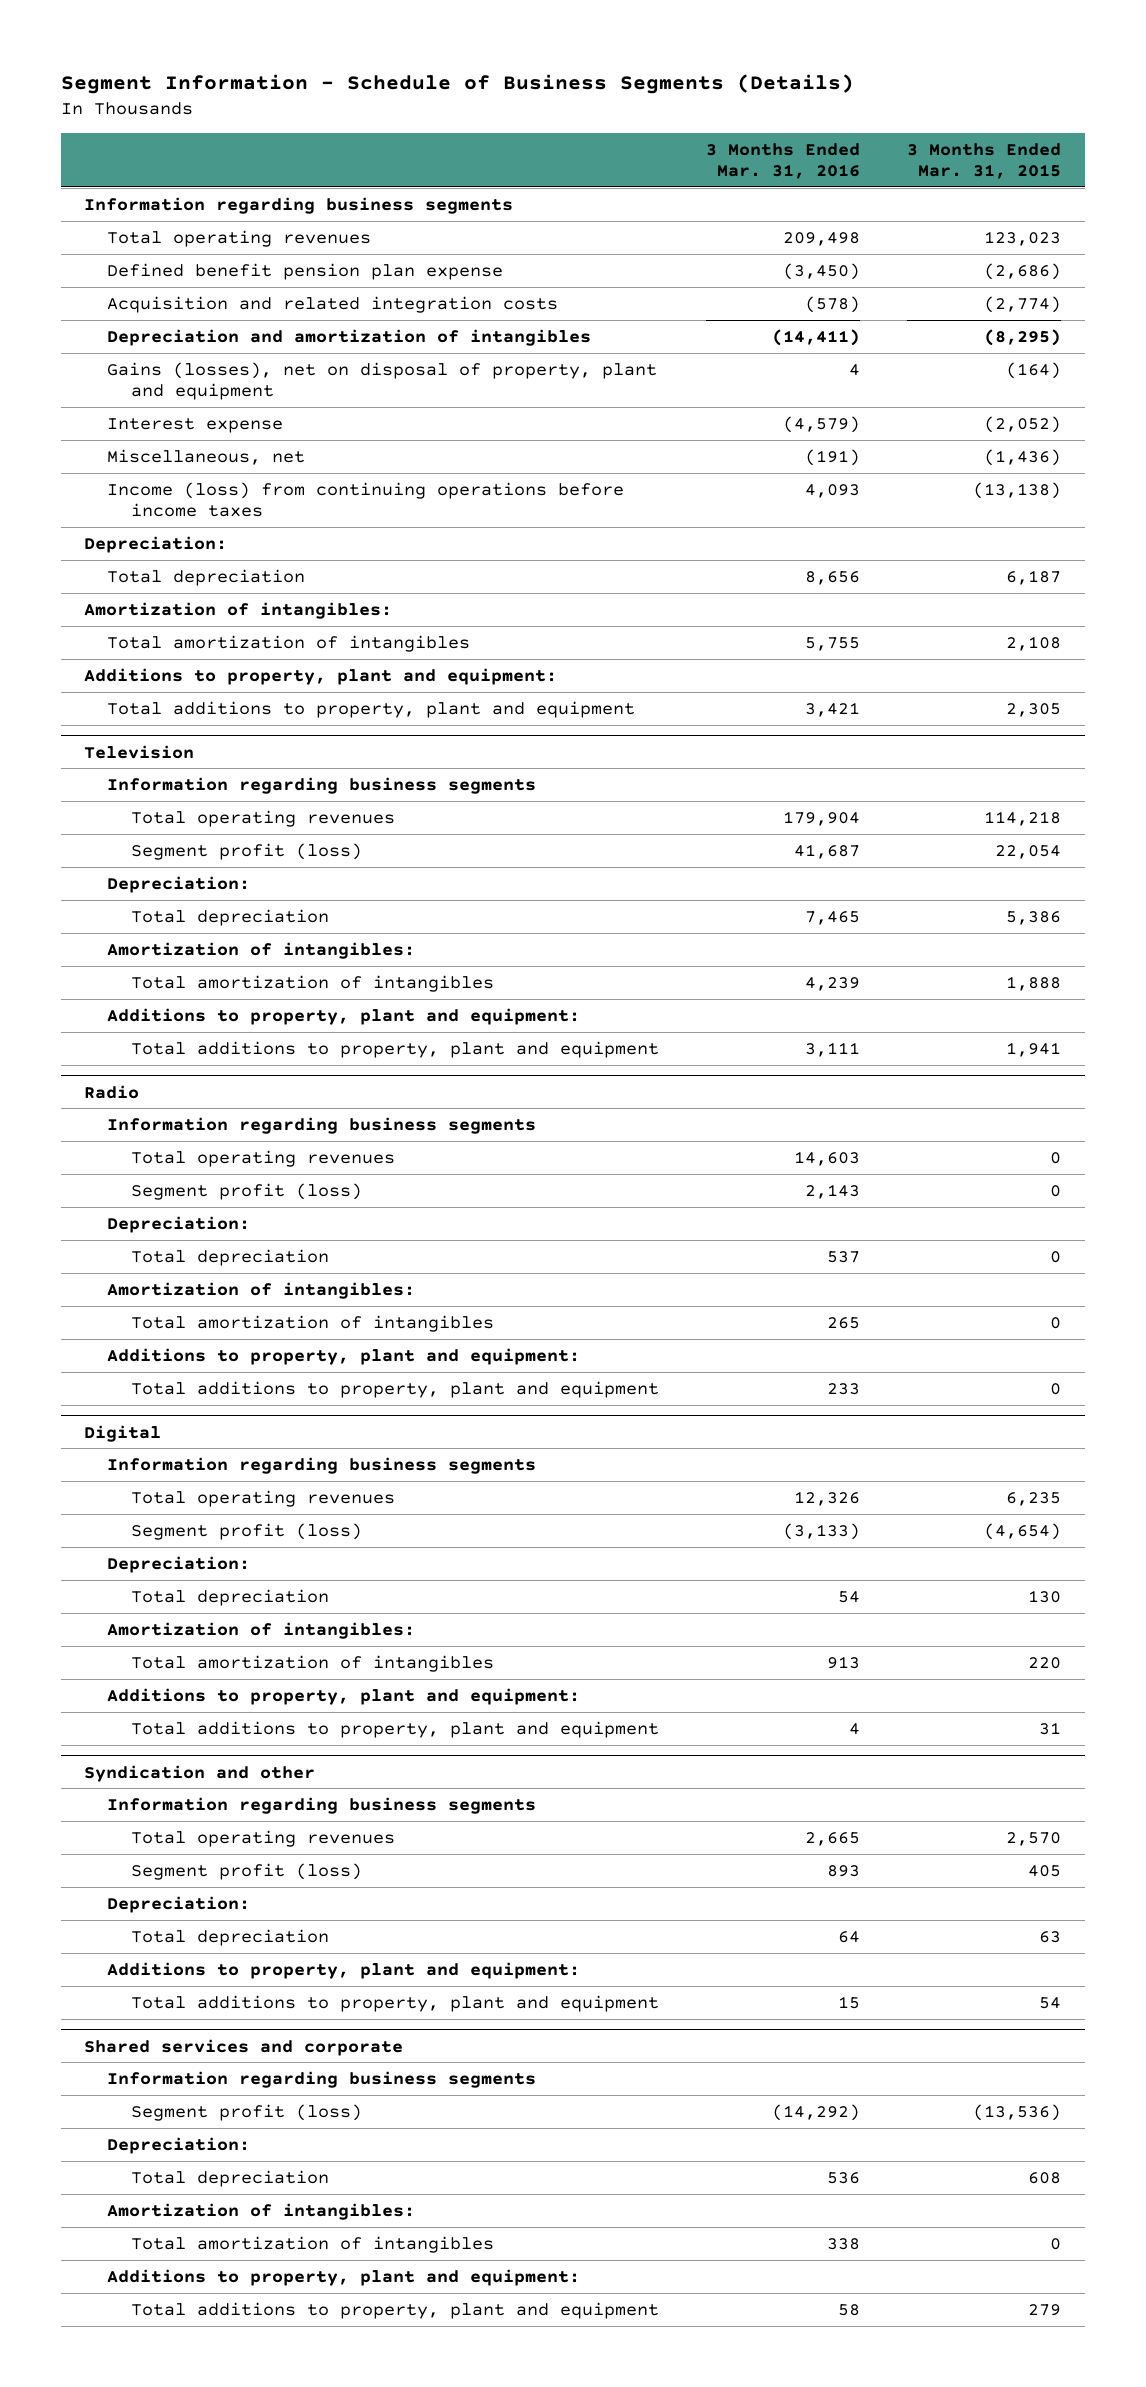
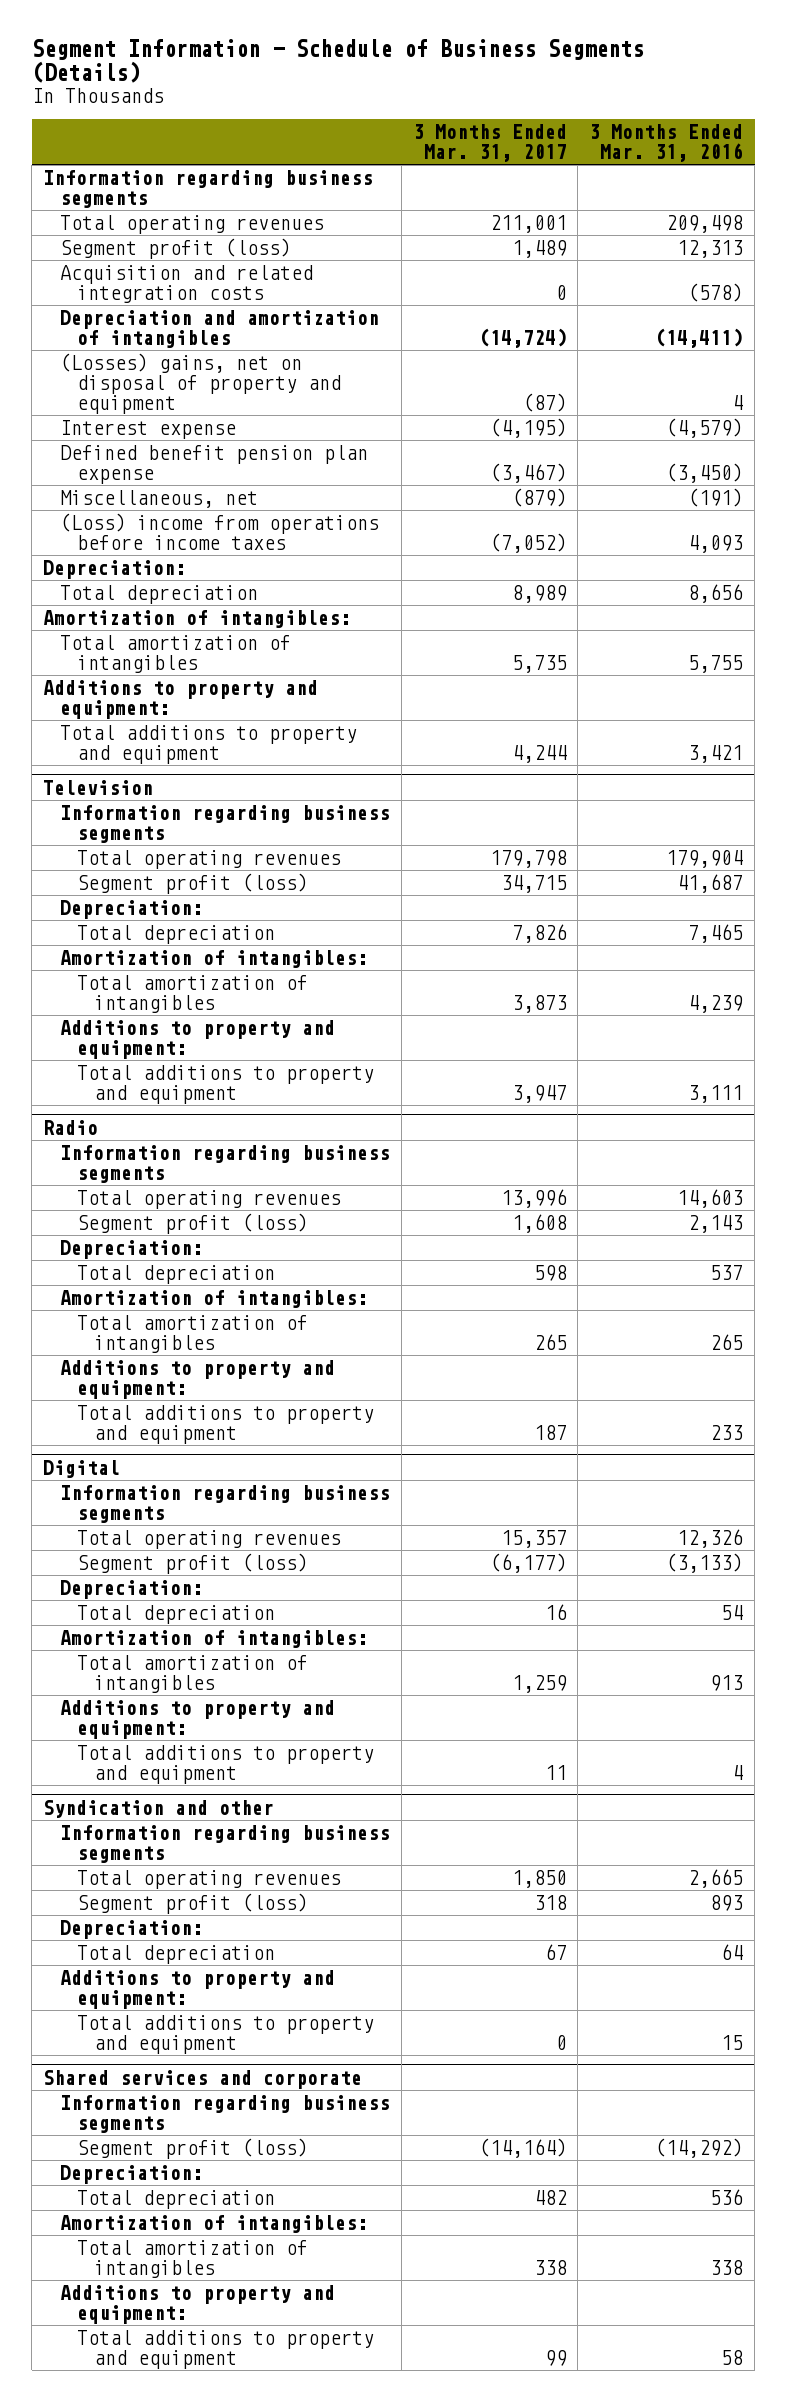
- | 3 Months Ended Mar. 31, 2016 | 3 Months Ended Mar. 31, 2015
+ | 3 Months Ended Mar. 31, 2017 | 3 Months Ended Mar. 31, 2016
+ Segment profit (loss) | 1,489 | 12,313
- Gains (losses), net on disposal of property, plant and equipment | 4 | (164)
+ (Losses) gains, net on disposal of property and equipment | (87) | 4
moved down: Defined benefit pension plan expense | (3,467) | (3,450)
- Income (loss) from continuing operations before income taxes | 4,093 | (13,138)
+ (Loss) income from operations before income taxes | (7,052) | 4,093
- Additions to property, plant and equipment:
- Total additions to property, plant and equipment | 3,421 | 2,305
+ Additions to property and equipment:
+ Total additions to property and equipment | 4,244 | 3,421
@ Television
- Additions to property, plant and equipment:
- Total additions to property, plant and equipment | 3,111 | 1,941
+ Additions to property and equipment:
+ Total additions to property and equipment | 3,947 | 3,111
@ Radio
- Additions to property, plant and equipment:
- Total additions to property, plant and equipment | 233 | 0
+ Additions to property and equipment:
+ Total additions to property and equipment | 187 | 233
@ Digital
- Additions to property, plant and equipment:
- Total additions to property, plant and equipment | 4 | 31
+ Additions to property and equipment:
+ Total additions to property and equipment | 11 | 4
@ Syndication and other
- Additions to property, plant and equipment:
- Total additions to property, plant and equipment | 15 | 54
+ Additions to property and equipment:
+ Total additions to property and equipment | 0 | 15
@ Shared services and corporate
- Additions to property, plant and equipment:
- Total additions to property, plant and equipment | 58 | 279
+ Additions to property and equipment:
+ Total additions to property and equipment | 99 | 58

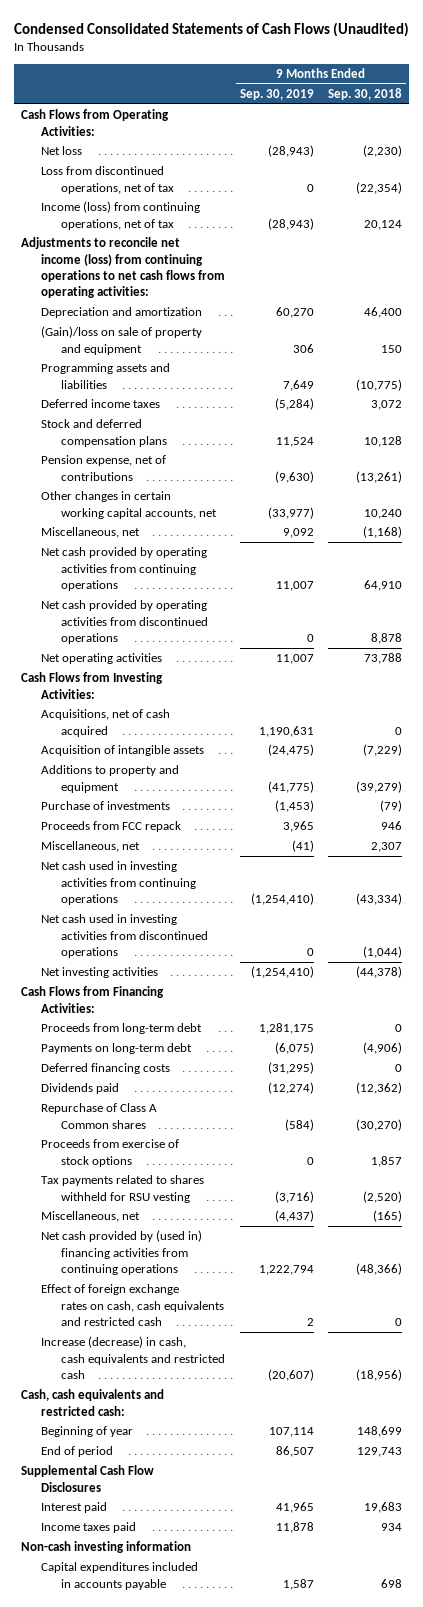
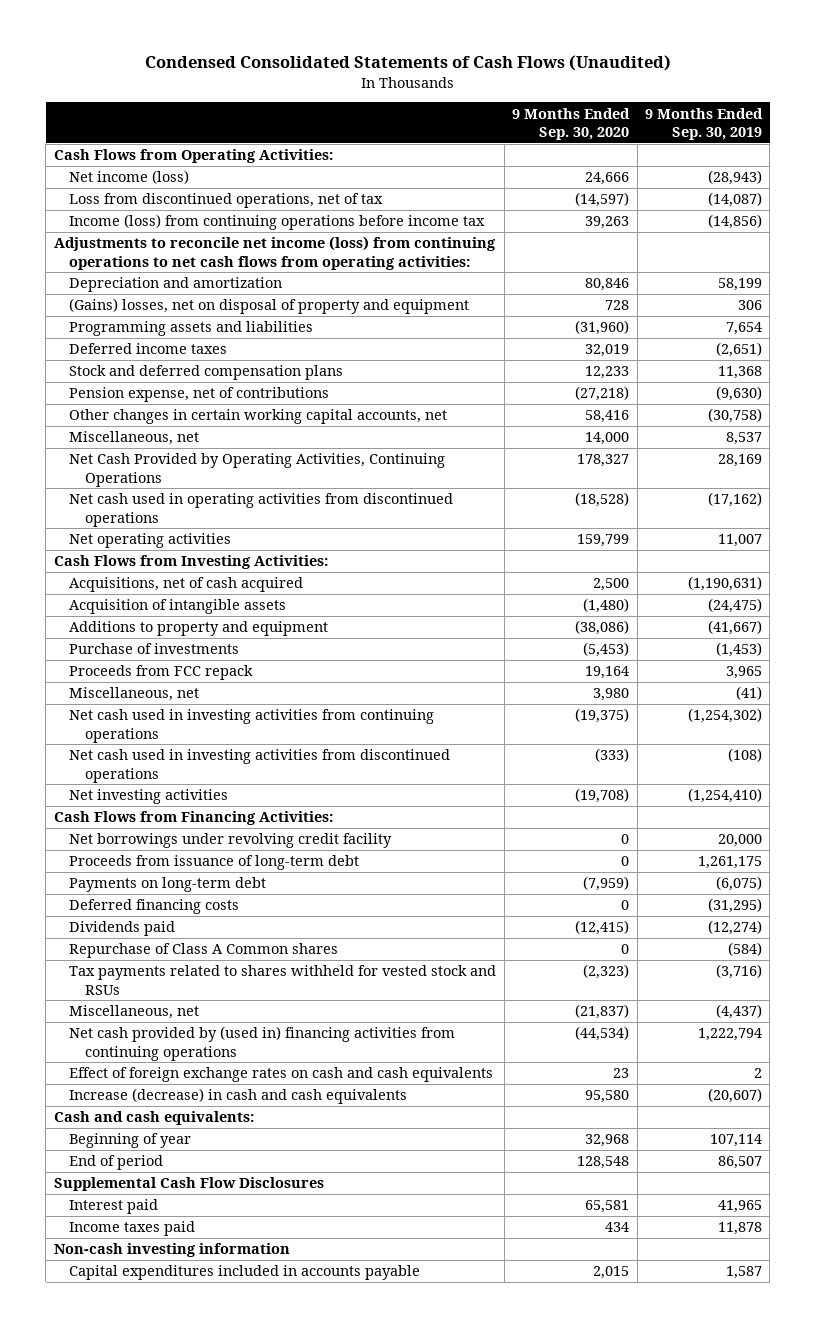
- | 9 Months Ended Sep. 30, 2019 | 9 Months Ended Sep. 30, 2018
+ | 9 Months Ended Sep. 30, 2020 | 9 Months Ended Sep. 30, 2019
- Net loss | (28,943) | (2,230)
- Loss from discontinued operations, net of tax | 0 | (22,354)
- Income (loss) from continuing operations, net of tax | (28,943) | 20,124
+ Net income (loss) | 24,666 | (28,943)
+ Loss from discontinued operations, net of tax | (14,597) | (14,087)
+ Income (loss) from continuing operations before income tax | 39,263 | (14,856)
- Depreciation and amortization | 60,270 | 46,400
- (Gain)/loss on sale of property and equipment | 306 | 150
- Programming assets and liabilities | 7,649 | (10,775)
- Deferred income taxes | (5,284) | 3,072
- Stock and deferred compensation plans | 11,524 | 10,128
+ Depreciation and amortization | 80,846 | 58,199
+ (Gains) losses, net on disposal of property and equipment | 728 | 306
+ Programming assets and liabilities | (31,960) | 7,654
+ Deferred income taxes | 32,019 | (2,651)
+ Stock and deferred compensation plans | 12,233 | 11,368
- Other changes in certain working capital accounts, net | (33,977) | 10,240
- Miscellaneous, net | 9,092 | (1,168)
- Net cash provided by operating activities from continuing operations | 11,007 | 64,910
- Net cash provided by operating activities from discontinued operations | 0 | 8,878
+ Other changes in certain working capital accounts, net | 58,416 | (30,758)
+ Miscellaneous, net | 14,000 | 8,537
+ Net Cash Provided by Operating Activities, Continuing Operations | 178,327 | 28,169
+ Net cash used in operating activities from discontinued operations | (18,528) | (17,162)
- Acquisitions, net of cash acquired | 1,190,631 | 0
+ Acquisitions, net of cash acquired | 2,500 | (1,190,631)
- Additions to property and equipment | (41,775) | (39,279)
+ Additions to property and equipment | (38,086) | (41,667)
- Net cash used in investing activities from continuing operations | (1,254,410) | (43,334)
- Net cash used in investing activities from discontinued operations | 0 | (1,044)
+ Net cash used in investing activities from continuing operations | (19,375) | (1,254,302)
+ Net cash used in investing activities from discontinued operations | (333) | (108)
- Proceeds from long-term debt | 1,281,175 | 0
+ Net borrowings under revolving credit facility | 0 | 20,000
+ Proceeds from issuance of long-term debt | 0 | 1,261,175
- Proceeds from exercise of stock options | 0 | 1,857
- Tax payments related to shares withheld for RSU vesting | (3,716) | (2,520)
+ Tax payments related to shares withheld for vested stock and RSUs | (2,323) | (3,716)
- Effect of foreign exchange rates on cash, cash equivalents and restricted cash | 2 | 0
- Increase (decrease) in cash, cash equivalents and restricted cash | (20,607) | (18,956)
- Cash, cash equivalents and restricted cash:
+ Effect of foreign exchange rates on cash and cash equivalents | 23 | 2
+ Increase (decrease) in cash and cash equivalents | 95,580 | (20,607)
+ Cash and cash equivalents:

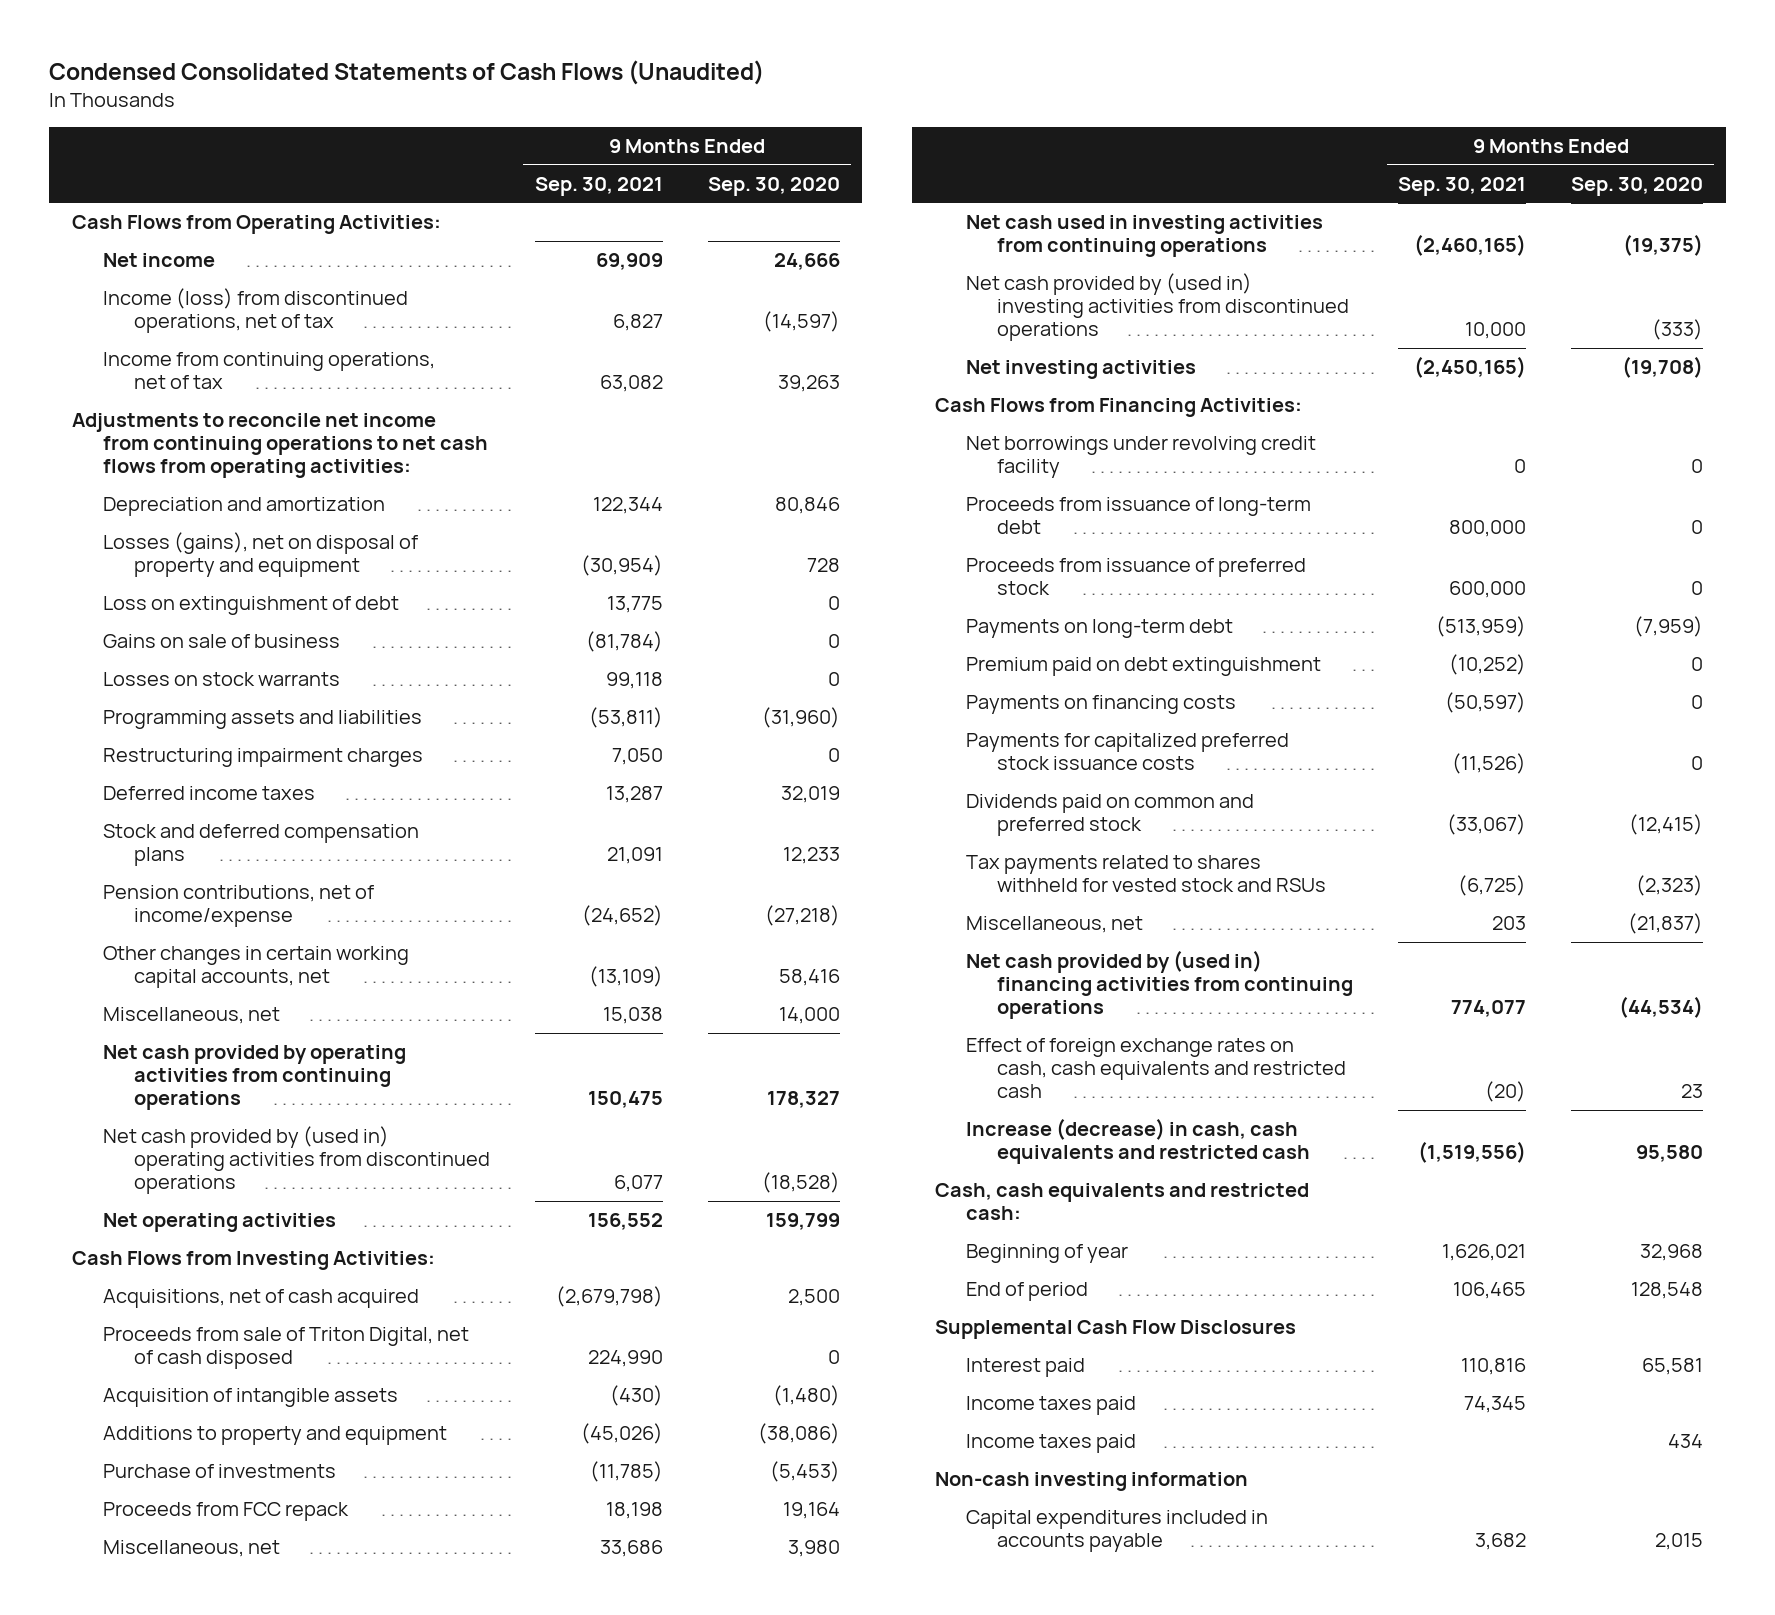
- | 9 Months Ended Sep. 30, 2020 | 9 Months Ended Sep. 30, 2019
+ | 9 Months Ended Sep. 30, 2021 | 9 Months Ended Sep. 30, 2020
- Net income (loss) | 24,666 | (28,943)
- Loss from discontinued operations, net of tax | (14,597) | (14,087)
- Income (loss) from continuing operations before income tax | 39,263 | (14,856)
- Adjustments to reconcile net income (loss) from continuing operations to net cash flows from operating activities:
+ Net income | 69,909 | 24,666
+ Income (loss) from discontinued operations, net of tax | 6,827 | (14,597)
+ Income from continuing operations, net of tax | 63,082 | 39,263
+ Adjustments to reconcile net income from continuing operations to net cash flows from operating activities:
- (Gains) losses, net on disposal of property and equipment | 728 | 306
+ Losses (gains), net on disposal of property and equipment | (30,954) | 728
+ Loss on extinguishment of debt | 13,775 | 0
+ Gains on sale of business | (81,784) | 0
+ Losses on stock warrants | 99,118 | 0
+ Restructuring impairment charges | 7,050 | 0
- Pension expense, net of contributions | (27,218) | (9,630)
+ Pension contributions, net of income/expense | (24,652) | (27,218)
- Net Cash Provided by Operating Activities, Continuing Operations | 178,327 | 28,169
- Net cash used in operating activities from discontinued operations | (18,528) | (17,162)
+ Net cash provided by operating activities from continuing operations | 150,475 | 178,327
+ Net cash provided by (used in) operating activities from discontinued operations | 6,077 | (18,528)
+ Proceeds from sale of Triton Digital, net of cash disposed | 224,990 | 0
- Net cash used in investing activities from discontinued operations | (333) | (108)
+ Net cash provided by (used in) investing activities from discontinued operations | 10,000 | (333)
+ Proceeds from issuance of preferred stock | 600,000 | 0
- Deferred financing costs | 0 | (31,295)
- Dividends paid | (12,415) | (12,274)
- Repurchase of Class A Common shares | 0 | (584)
+ Premium paid on debt extinguishment | (10,252) | 0
+ Payments on financing costs | (50,597) | 0
+ Payments for capitalized preferred stock issuance costs | (11,526) | 0
+ Dividends paid on common and preferred stock | (33,067) | (12,415)
- Effect of foreign exchange rates on cash and cash equivalents | 23 | 2
- Increase (decrease) in cash and cash equivalents | 95,580 | (20,607)
- Cash and cash equivalents:
+ Effect of foreign exchange rates on cash, cash equivalents and restricted cash | (20) | 23
+ Increase (decrease) in cash, cash equivalents and restricted cash | (1,519,556) | 95,580
+ Cash, cash equivalents and restricted cash:
+ Income taxes paid | 74,345 |

